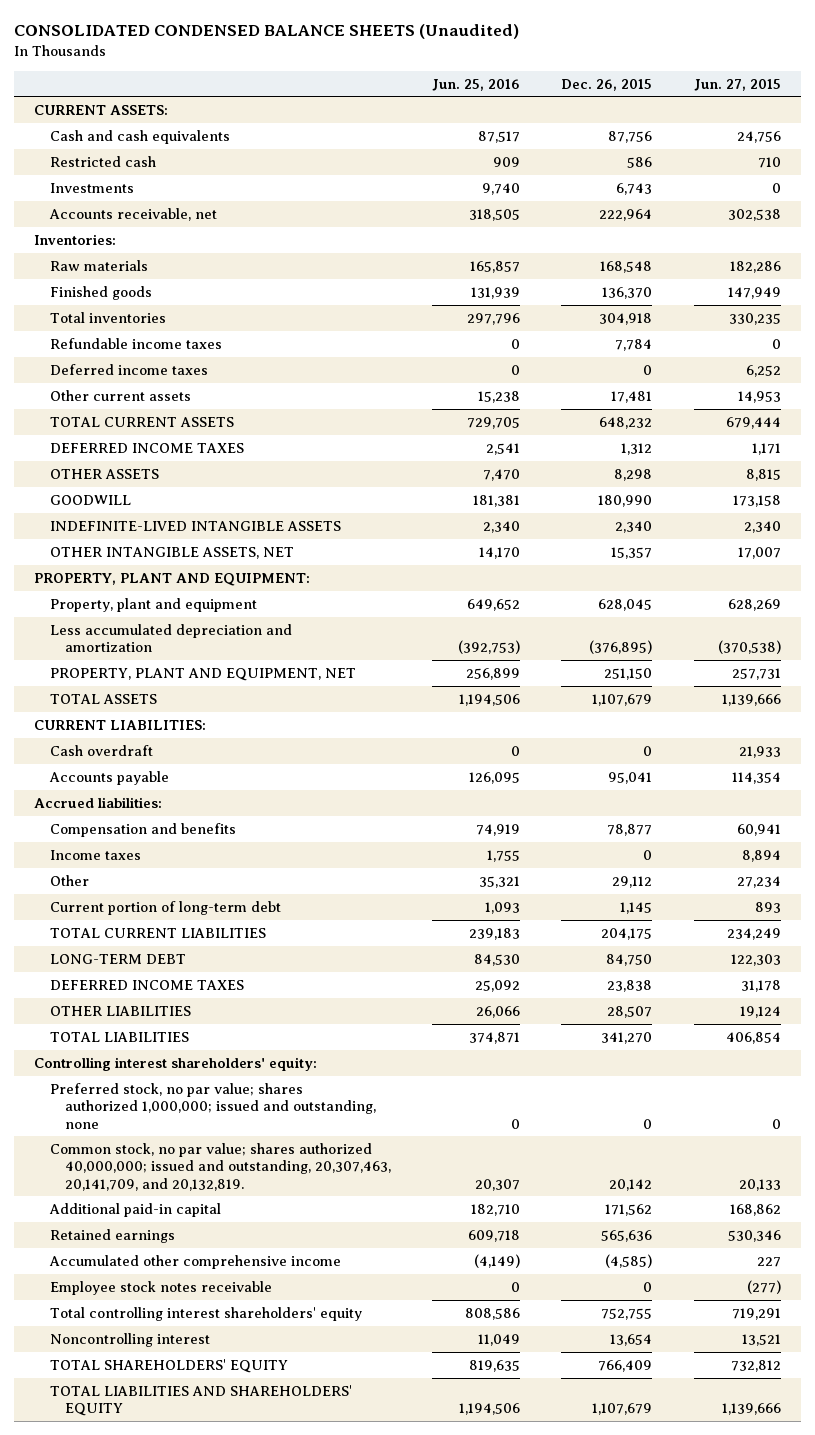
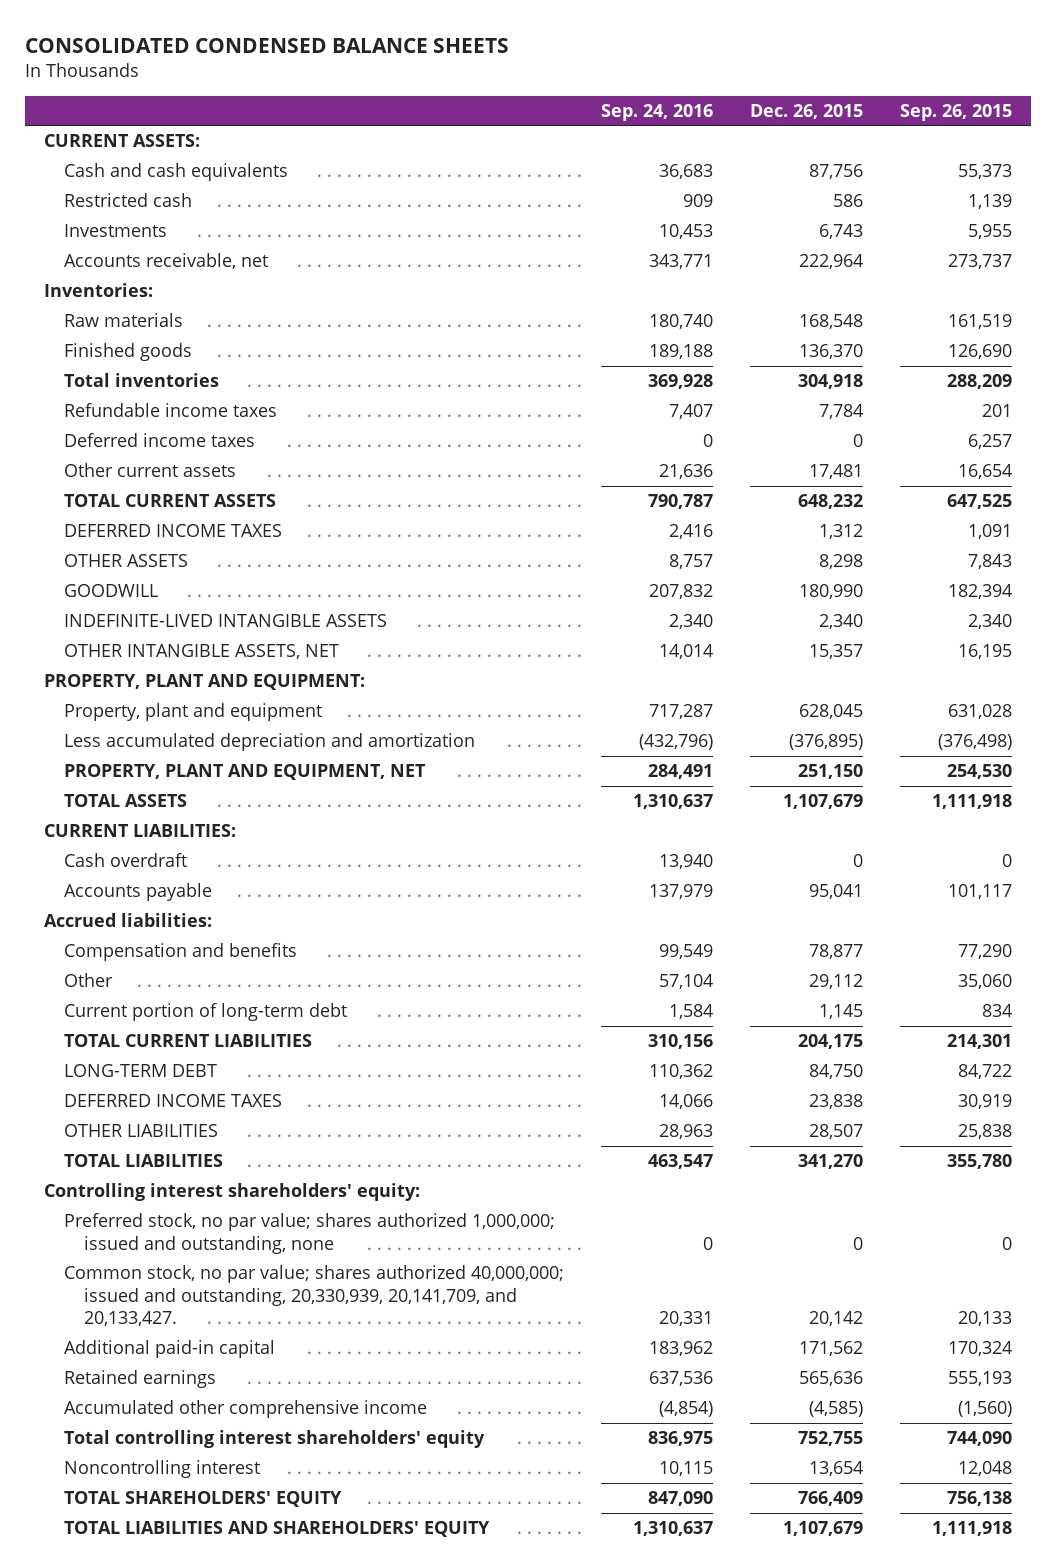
- CONSOLIDATED CONDENSED BALANCE SHEETS (Unaudited)
+ CONSOLIDATED CONDENSED BALANCE SHEETS
- | Jun. 25, 2016 | Dec. 26, 2015 | Jun. 27, 2015
+ | Sep. 24, 2016 | Dec. 26, 2015 | Sep. 26, 2015
- Income taxes | 1,755 | 0 | 8,894
- Common stock, no par value; shares authorized 40,000,000; issued and outstanding, 20,307,463, 20,141,709, and 20,132,819. | 20,307 | 20,142 | 20,133
+ Common stock, no par value; shares authorized 40,000,000; issued and outstanding, 20,330,939, 20,141,709, and 20,133,427. | 20,331 | 20,142 | 20,133
- Employee stock notes receivable | 0 | 0 | (277)

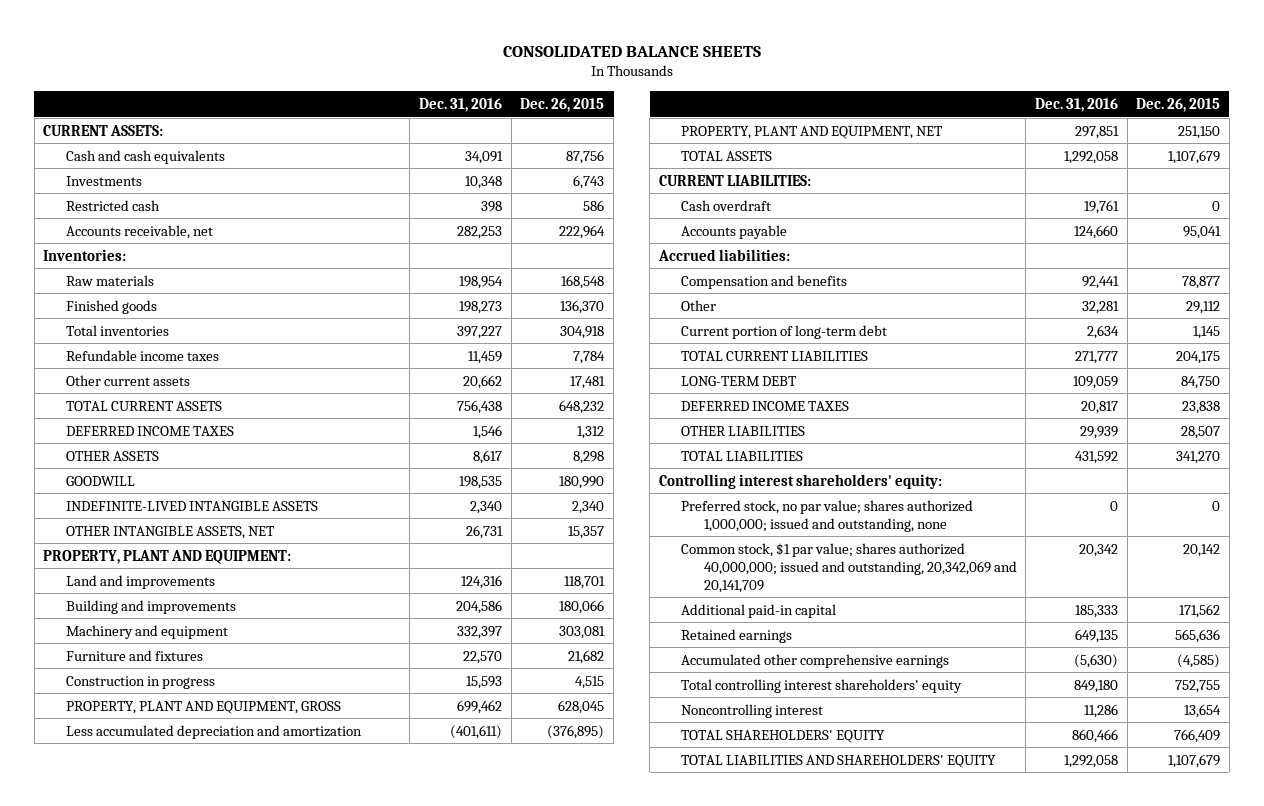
- CONSOLIDATED CONDENSED BALANCE SHEETS
+ CONSOLIDATED BALANCE SHEETS
- | Sep. 24, 2016 | Dec. 26, 2015 | Sep. 26, 2015
+ | Dec. 31, 2016 | Dec. 26, 2015
moved down: Restricted cash | 398 | 586
- Deferred income taxes | 0 | 0 | 6,257
- Property, plant and equipment | 717,287 | 628,045 | 631,028
+ Land and improvements | 124,316 | 118,701
+ Building and improvements | 204,586 | 180,066
+ Machinery and equipment | 332,397 | 303,081
+ Furniture and fixtures | 22,570 | 21,682
+ Construction in progress | 15,593 | 4,515
+ PROPERTY, PLANT AND EQUIPMENT, GROSS | 699,462 | 628,045
- Common stock, no par value; shares authorized 40,000,000; issued and outstanding, 20,330,939, 20,141,709, and 20,133,427. | 20,331 | 20,142 | 20,133
+ Common stock, $1 par value; shares authorized 40,000,000; issued and outstanding, 20,342,069 and 20,141,709 | 20,342 | 20,142
- Accumulated other comprehensive income | (4,854) | (4,585) | (1,560)
+ Accumulated other comprehensive earnings | (5,630) | (4,585)

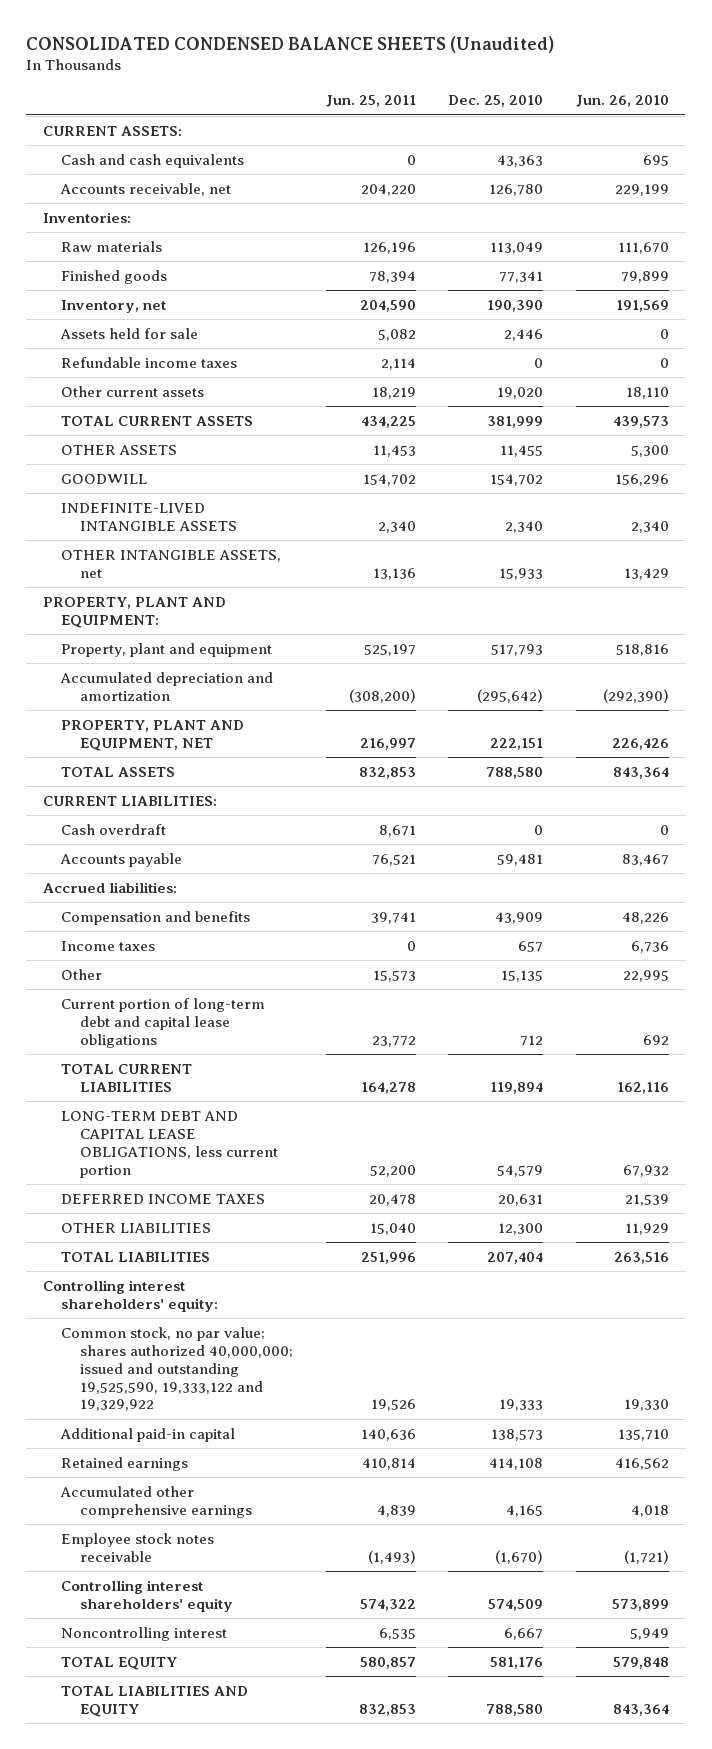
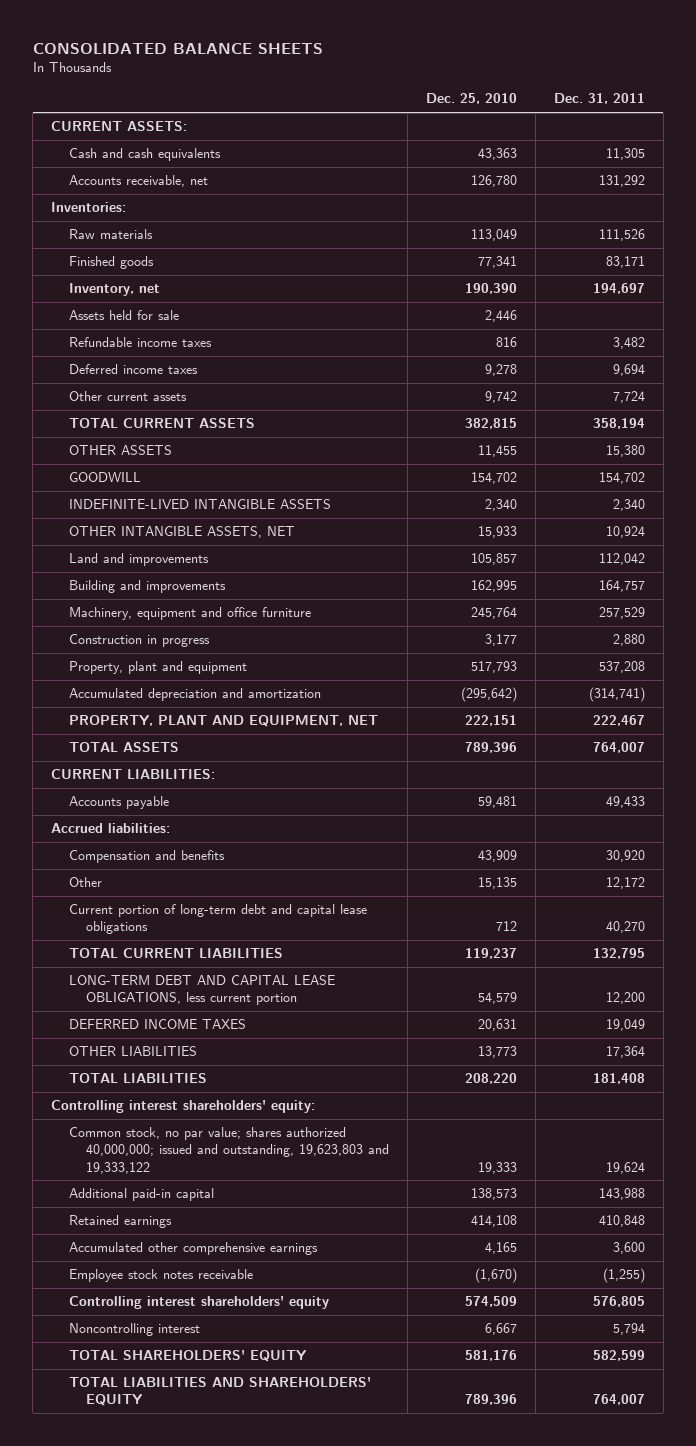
- CONSOLIDATED CONDENSED BALANCE SHEETS (Unaudited)
+ CONSOLIDATED BALANCE SHEETS
- | Jun. 25, 2011 | Dec. 25, 2010 | Jun. 26, 2010
+ | Dec. 25, 2010 | Dec. 31, 2011
- Refundable income taxes | 2,114 | 0 | 0
- Other current assets | 18,219 | 19,020 | 18,110
- TOTAL CURRENT ASSETS | 434,225 | 381,999 | 439,573
+ Refundable income taxes | 816 | 3,482
+ Deferred income taxes | 9,278 | 9,694
+ Other current assets | 9,742 | 7,724
+ TOTAL CURRENT ASSETS | 382,815 | 358,194
- OTHER INTANGIBLE ASSETS, net | 13,136 | 15,933 | 13,429
- PROPERTY, PLANT AND EQUIPMENT:
+ OTHER INTANGIBLE ASSETS, NET | 15,933 | 10,924
+ Land and improvements | 105,857 | 112,042
+ Building and improvements | 162,995 | 164,757
+ Machinery, equipment and office furniture | 245,764 | 257,529
+ Construction in progress | 3,177 | 2,880
- TOTAL ASSETS | 832,853 | 788,580 | 843,364
+ TOTAL ASSETS | 789,396 | 764,007
- Cash overdraft | 8,671 | 0 | 0
- Income taxes | 0 | 657 | 6,736
- TOTAL CURRENT LIABILITIES | 164,278 | 119,894 | 162,116
+ TOTAL CURRENT LIABILITIES | 119,237 | 132,795
- OTHER LIABILITIES | 15,040 | 12,300 | 11,929
- TOTAL LIABILITIES | 251,996 | 207,404 | 263,516
+ OTHER LIABILITIES | 13,773 | 17,364
+ TOTAL LIABILITIES | 208,220 | 181,408
- Common stock, no par value; shares authorized 40,000,000; issued and outstanding 19,525,590, 19,333,122 and 19,329,922 | 19,526 | 19,333 | 19,330
+ Common stock, no par value; shares authorized 40,000,000; issued and outstanding, 19,623,803 and 19,333,122 | 19,333 | 19,624
- TOTAL EQUITY | 580,857 | 581,176 | 579,848
- TOTAL LIABILITIES AND EQUITY | 832,853 | 788,580 | 843,364
+ TOTAL SHAREHOLDERS' EQUITY | 581,176 | 582,599
+ TOTAL LIABILITIES AND SHAREHOLDERS' EQUITY | 789,396 | 764,007

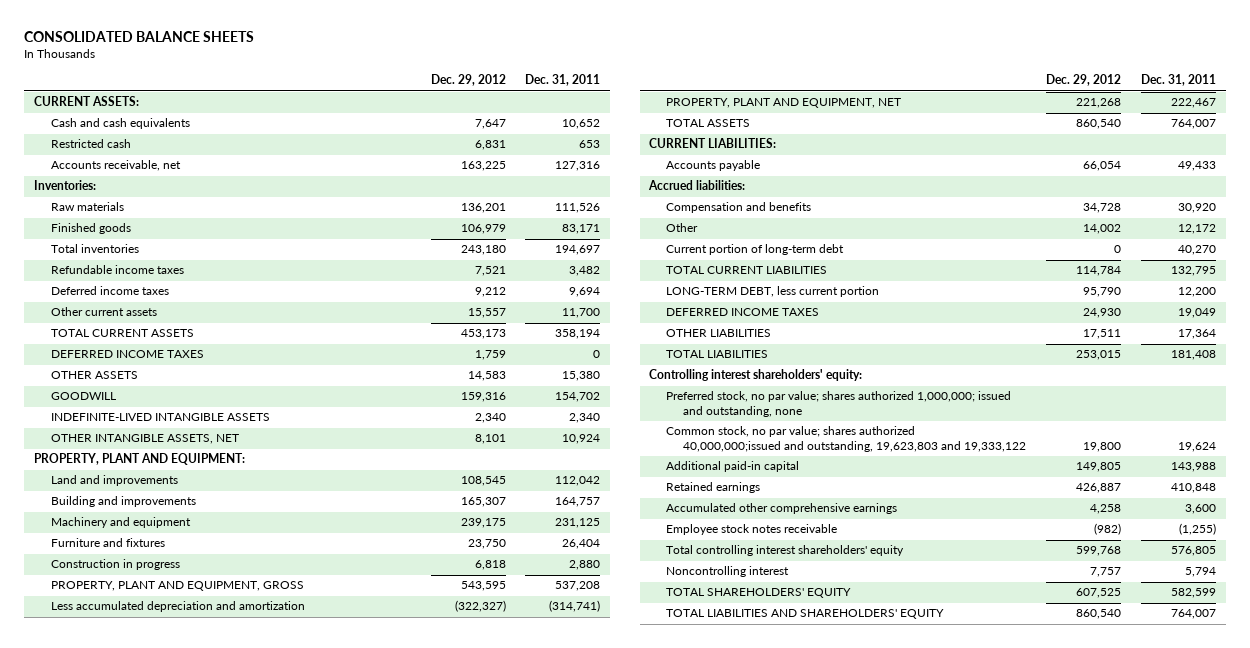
- | Dec. 25, 2010 | Dec. 31, 2011
+ | Dec. 29, 2012 | Dec. 31, 2011
- Cash and cash equivalents | 43,363 | 11,305
- Accounts receivable, net | 126,780 | 131,292
+ Cash and cash equivalents | 7,647 | 10,652
+ Restricted cash | 6,831 | 653
+ Accounts receivable, net | 163,225 | 127,316
- Inventory, net | 190,390 | 194,697
- Assets held for sale | 2,446 |
+ Total inventories | 243,180 | 194,697
- Other current assets | 9,742 | 7,724
+ Other current assets | 15,557 | 11,700
+ DEFERRED INCOME TAXES | 1,759 | 0
+ PROPERTY, PLANT AND EQUIPMENT:
- Machinery, equipment and office furniture | 245,764 | 257,529
+ Machinery and equipment | 239,175 | 231,125
+ Furniture and fixtures | 23,750 | 26,404
- Property, plant and equipment | 517,793 | 537,208
- Accumulated depreciation and amortization | (295,642) | (314,741)
+ PROPERTY, PLANT AND EQUIPMENT, GROSS | 543,595 | 537,208
+ Less accumulated depreciation and amortization | (322,327) | (314,741)
- Current portion of long-term debt and capital lease obligations | 712 | 40,270
+ Current portion of long-term debt | 0 | 40,270
- LONG-TERM DEBT AND CAPITAL LEASE OBLIGATIONS, less current portion | 54,579 | 12,200
+ LONG-TERM DEBT, less current portion | 95,790 | 12,200
- Common stock, no par value; shares authorized 40,000,000; issued and outstanding, 19,623,803 and 19,333,122 | 19,333 | 19,624
+ Preferred stock, no par value; shares authorized 1,000,000; issued and outstanding, none
+ Common stock, no par value; shares authorized 40,000,000;issued and outstanding, 19,623,803 and 19,333,122 | 19,800 | 19,624
- Controlling interest shareholders' equity | 574,509 | 576,805
+ Total controlling interest shareholders' equity | 599,768 | 576,805

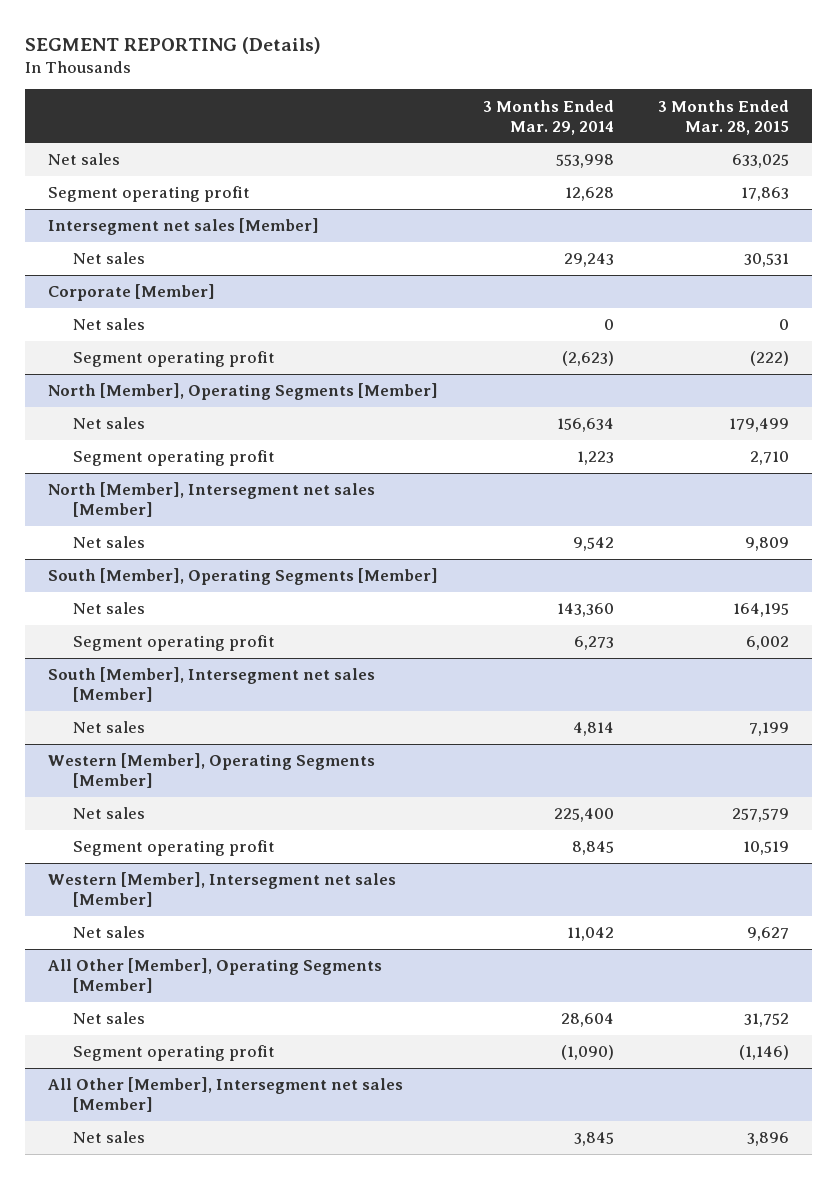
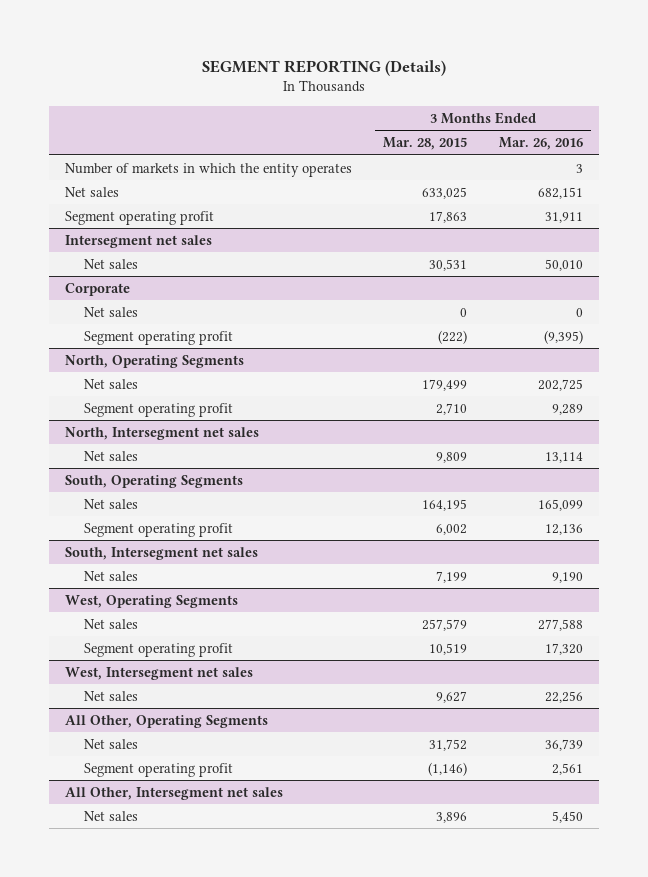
- | 3 Months Ended Mar. 29, 2014 | 3 Months Ended Mar. 28, 2015
+ | 3 Months Ended Mar. 28, 2015 | 3 Months Ended Mar. 26, 2016
+ Number of markets in which the entity operates | | 3
- Intersegment net sales [Member]
+ Intersegment net sales
- Corporate [Member]
+ Corporate
- North [Member], Operating Segments [Member]
+ North, Operating Segments
- North [Member], Intersegment net sales [Member]
+ North, Intersegment net sales
- South [Member], Operating Segments [Member]
+ South, Operating Segments
- South [Member], Intersegment net sales [Member]
+ South, Intersegment net sales
- Western [Member], Operating Segments [Member]
+ West, Operating Segments
- Western [Member], Intersegment net sales [Member]
+ West, Intersegment net sales
- All Other [Member], Operating Segments [Member]
+ All Other, Operating Segments
- All Other [Member], Intersegment net sales [Member]
+ All Other, Intersegment net sales

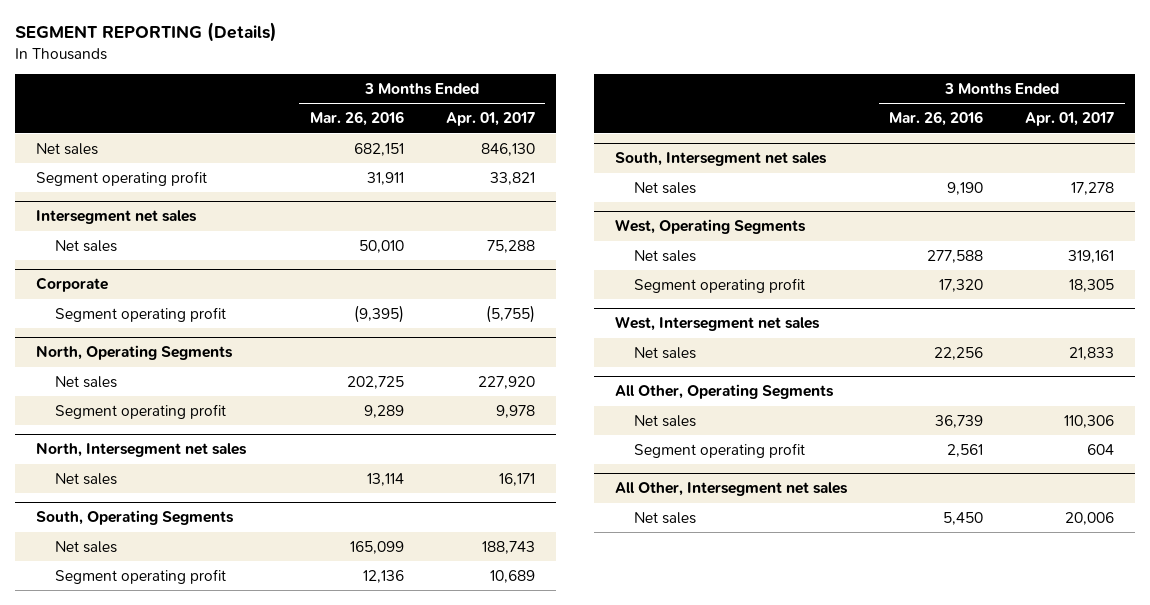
- | 3 Months Ended Mar. 28, 2015 | 3 Months Ended Mar. 26, 2016
+ | 3 Months Ended Mar. 26, 2016 | 3 Months Ended Apr. 01, 2017
- Number of markets in which the entity operates | | 3
@ Corporate
- Net sales | 0 | 0

